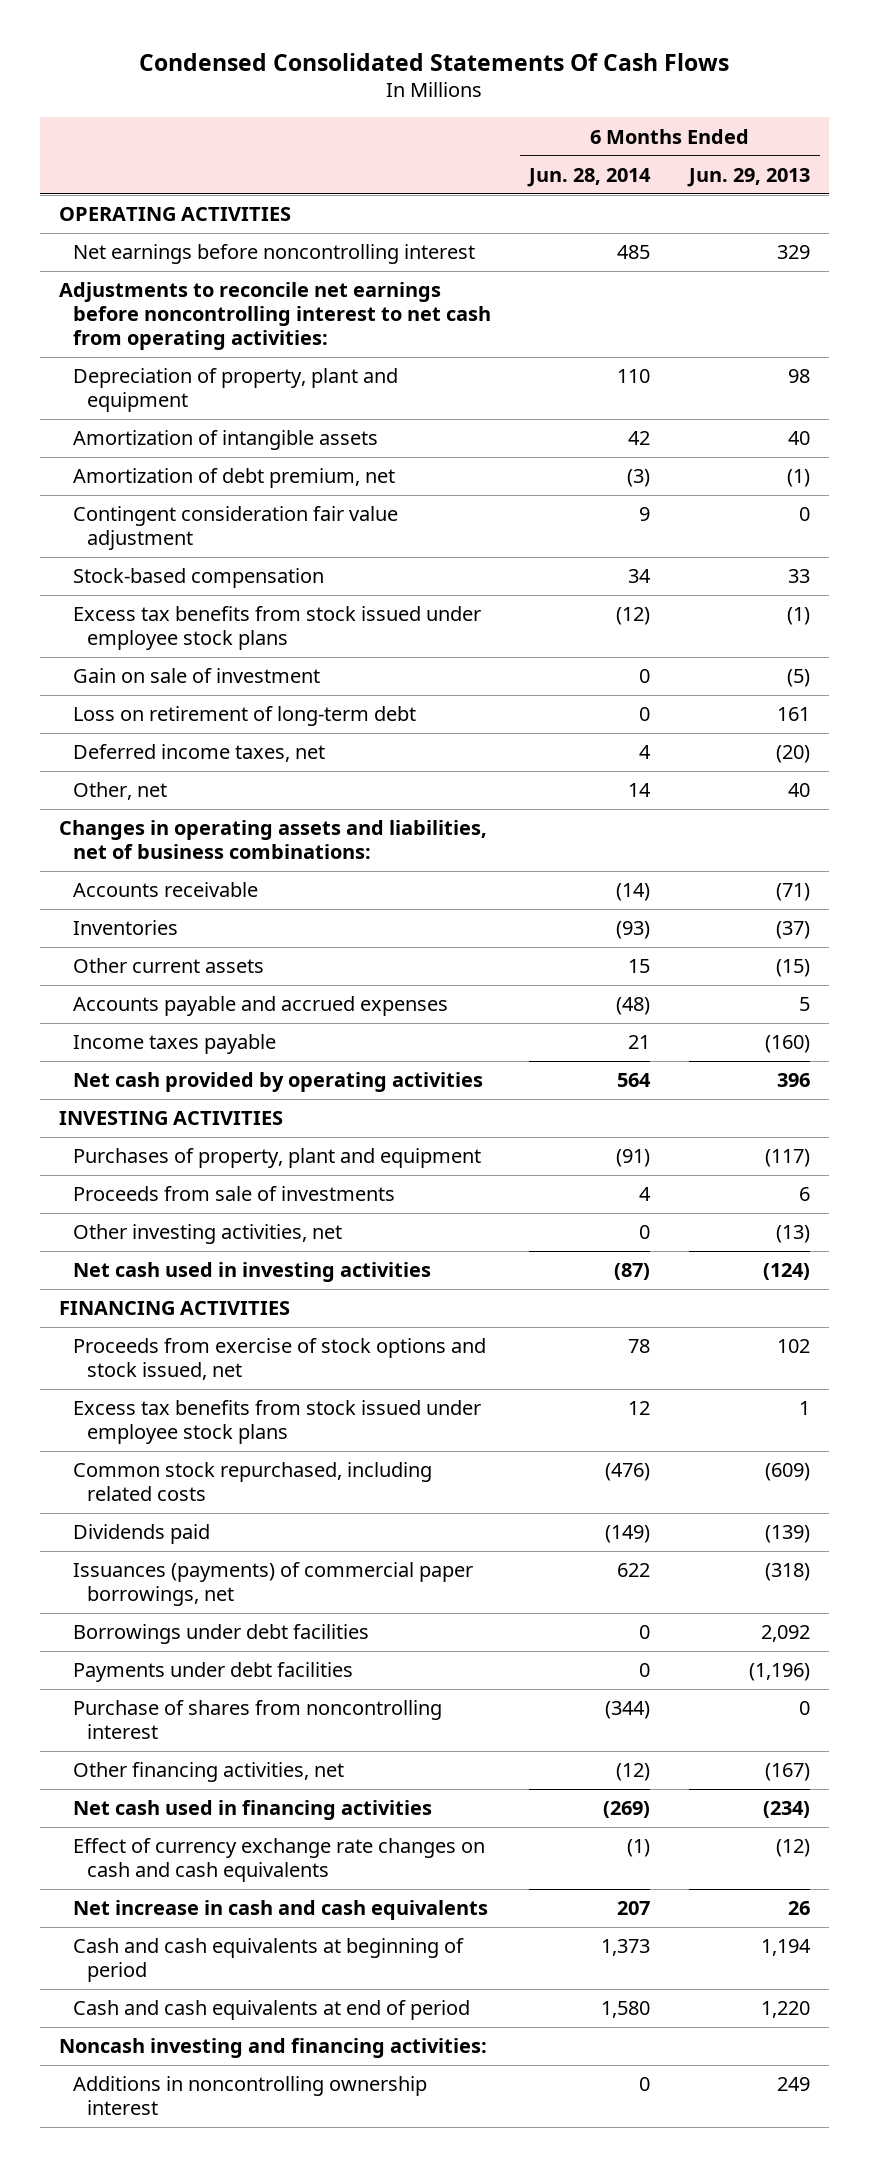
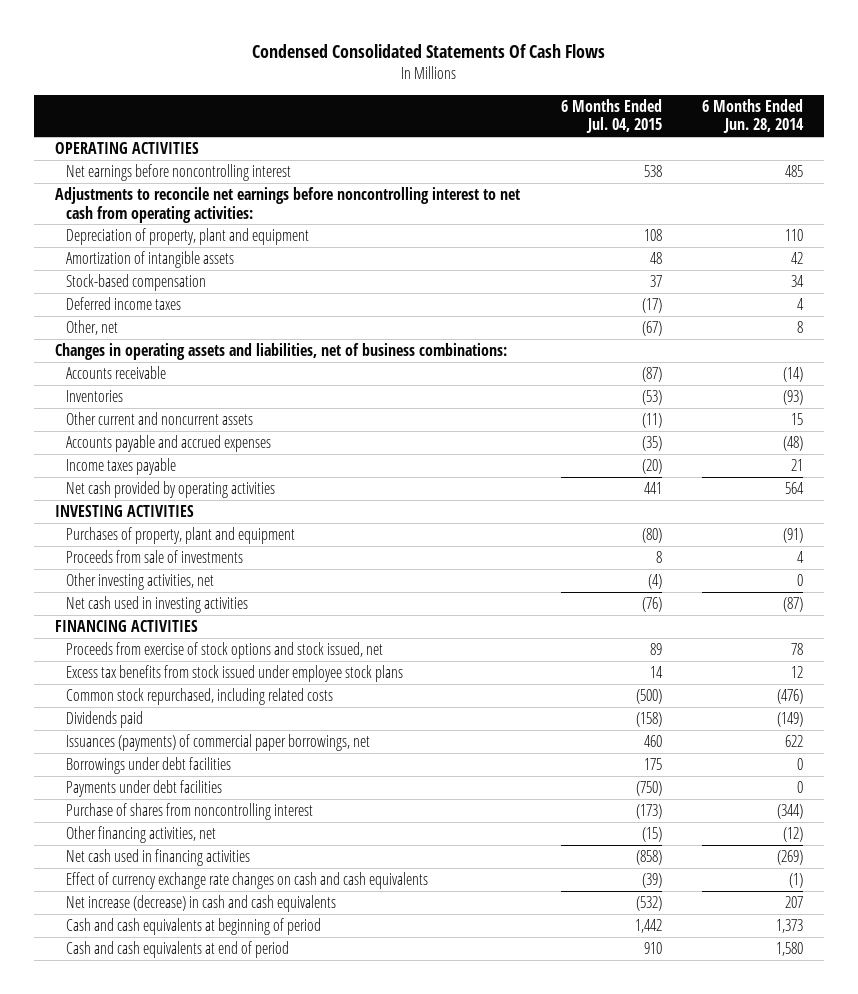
- | 6 Months Ended Jun. 28, 2014 | 6 Months Ended Jun. 29, 2013
+ | 6 Months Ended Jul. 04, 2015 | 6 Months Ended Jun. 28, 2014
- Amortization of debt premium, net | (3) | (1)
- Contingent consideration fair value adjustment | 9 | 0
- Excess tax benefits from stock issued under employee stock plans | (12) | (1)
- Gain on sale of investment | 0 | (5)
- Loss on retirement of long-term debt | 0 | 161
- Deferred income taxes, net | 4 | (20)
- Other, net | 14 | 40
+ Deferred income taxes | (17) | 4
+ Other, net | (67) | 8
- Other current assets | 15 | (15)
+ Other current and noncurrent assets | (11) | 15
- Net increase in cash and cash equivalents | 207 | 26
+ Net increase (decrease) in cash and cash equivalents | (532) | 207
- Noncash investing and financing activities:
- Additions in noncontrolling ownership interest | 0 | 249

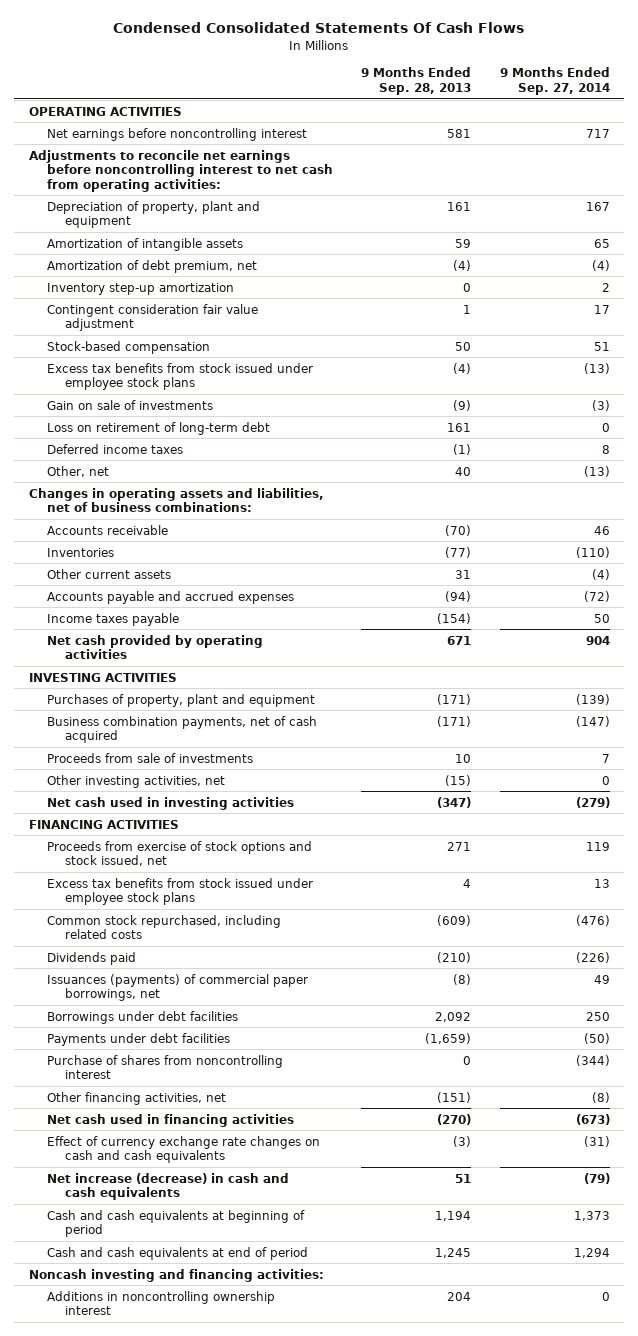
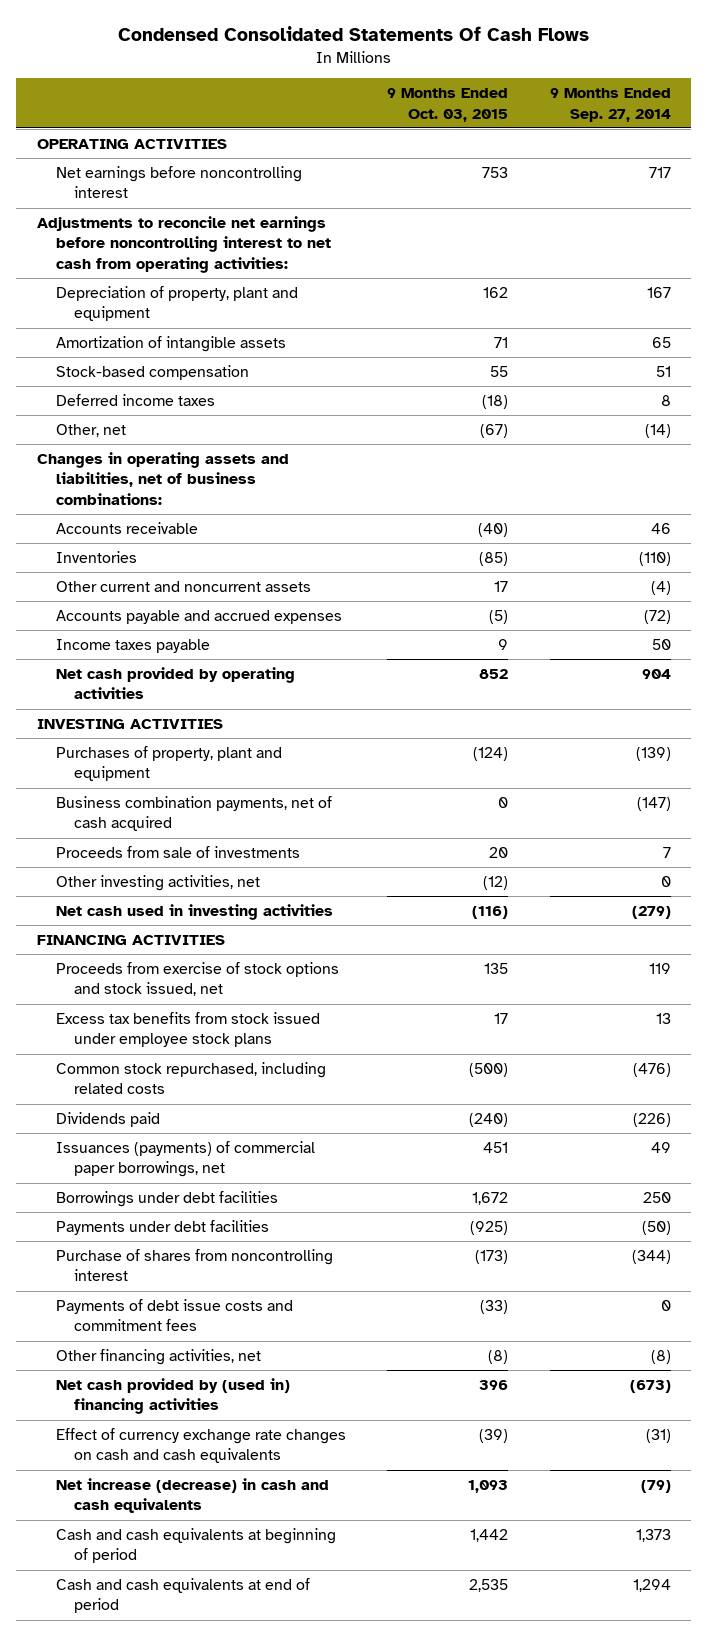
- | 9 Months Ended Sep. 28, 2013 | 9 Months Ended Sep. 27, 2014
+ | 9 Months Ended Oct. 03, 2015 | 9 Months Ended Sep. 27, 2014
- Amortization of debt premium, net | (4) | (4)
- Inventory step-up amortization | 0 | 2
- Contingent consideration fair value adjustment | 1 | 17
- Excess tax benefits from stock issued under employee stock plans | (4) | (13)
- Gain on sale of investments | (9) | (3)
- Loss on retirement of long-term debt | 161 | 0
- Other, net | 40 | (13)
+ Other, net | (67) | (14)
- Other current assets | 31 | (4)
+ Other current and noncurrent assets | 17 | (4)
+ Payments of debt issue costs and commitment fees | (33) | 0
- Net cash used in financing activities | (270) | (673)
+ Net cash provided by (used in) financing activities | 396 | (673)
- Noncash investing and financing activities:
- Additions in noncontrolling ownership interest | 204 | 0

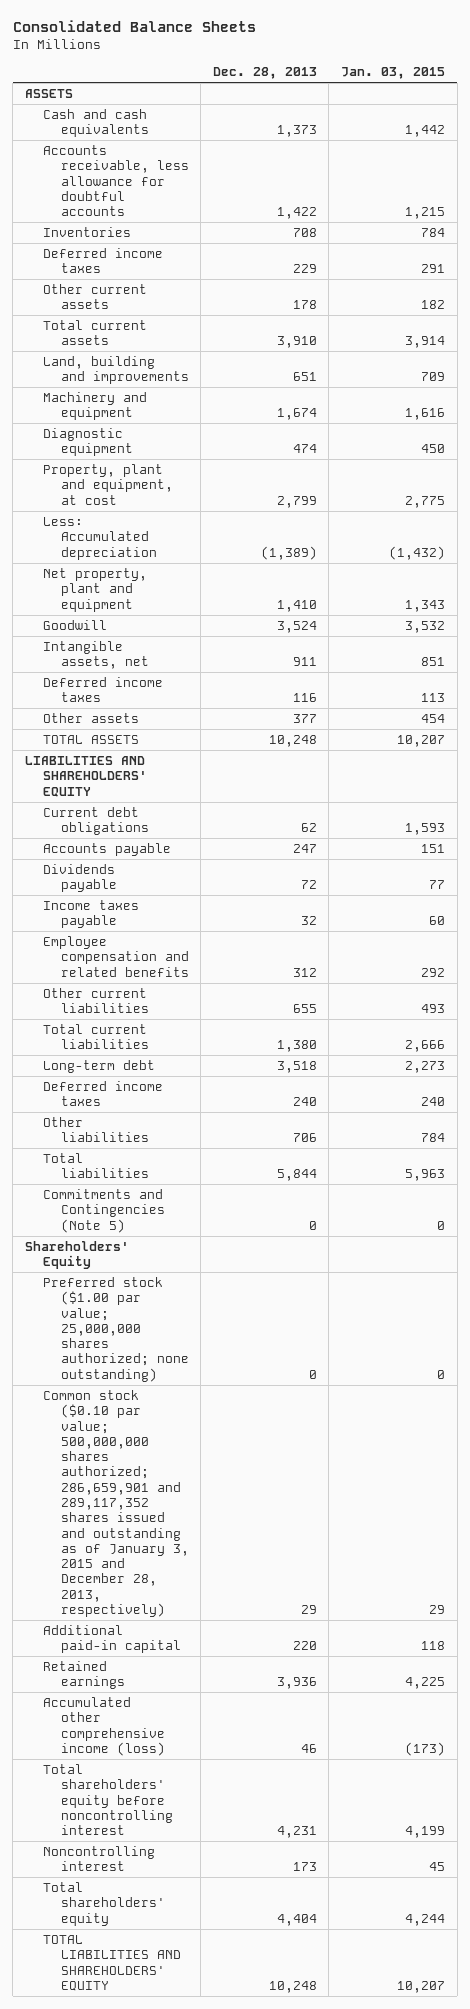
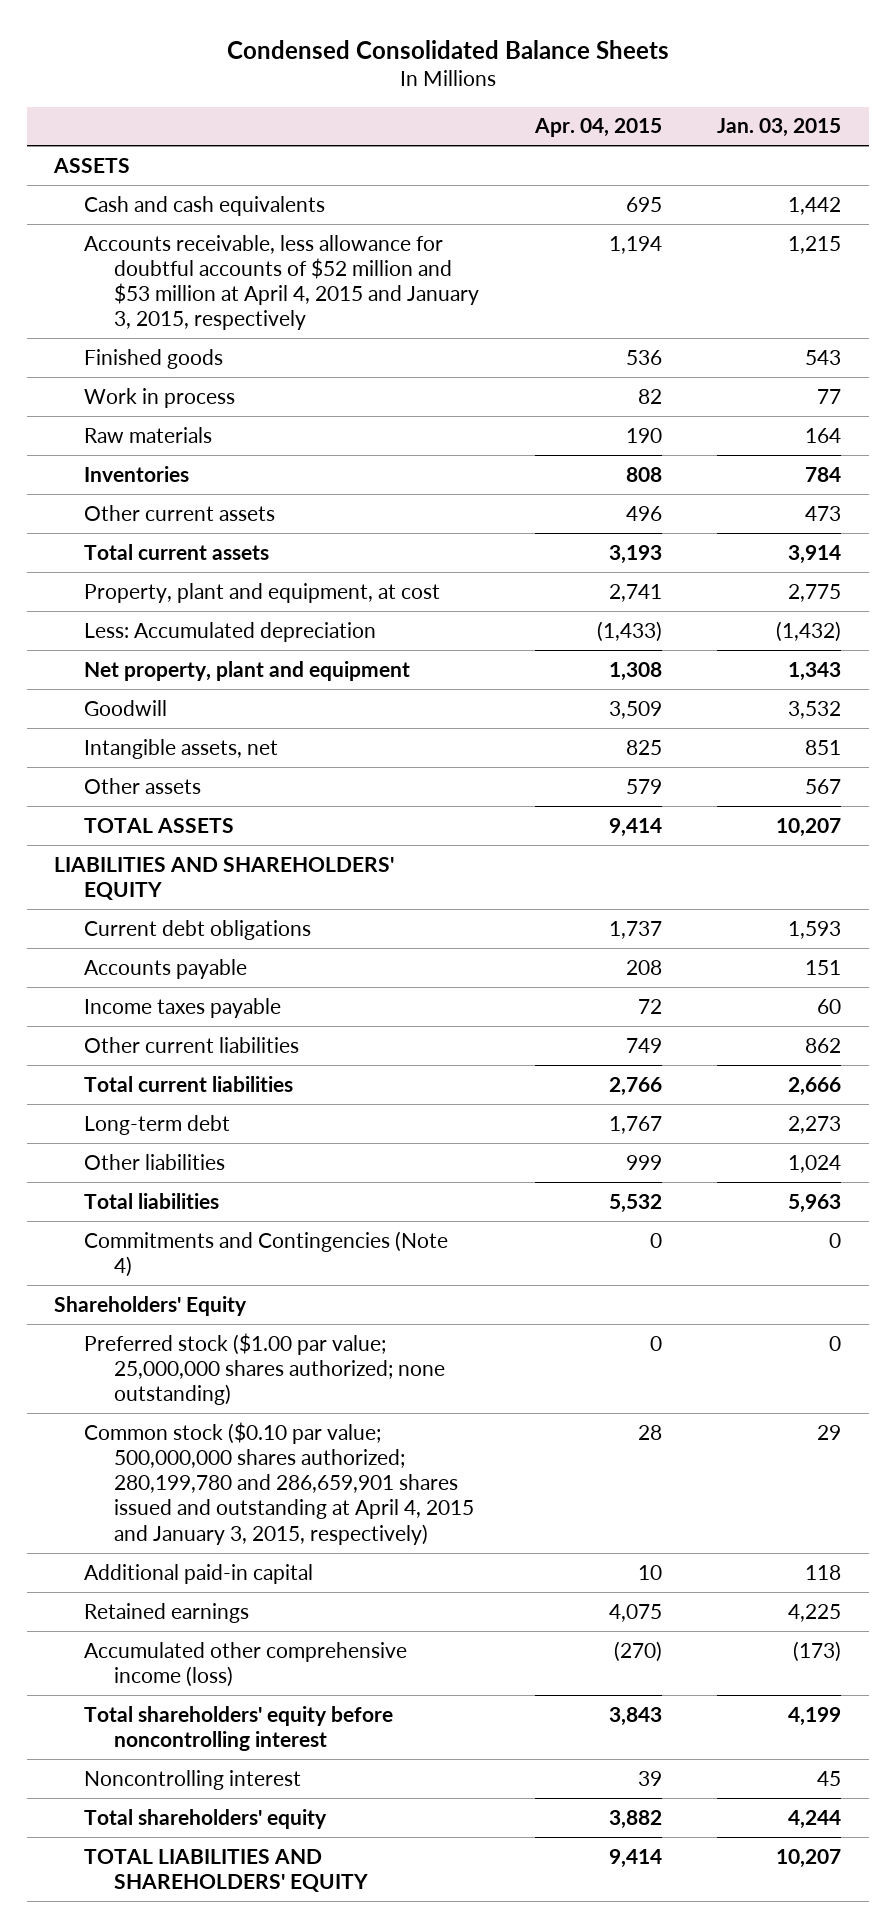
- Consolidated Balance Sheets
+ Condensed Consolidated Balance Sheets
- | Dec. 28, 2013 | Jan. 03, 2015
+ | Apr. 04, 2015 | Jan. 03, 2015
- Accounts receivable, less allowance for doubtful accounts | 1,422 | 1,215
+ Accounts receivable, less allowance for doubtful accounts of $52 million and $53 million at April 4, 2015 and January 3, 2015, respectively | 1,194 | 1,215
+ Finished goods | 536 | 543
+ Work in process | 82 | 77
+ Raw materials | 190 | 164
- Deferred income taxes | 229 | 291
- Other current assets | 178 | 182
+ Other current assets | 496 | 473
- Land, building and improvements | 651 | 709
- Machinery and equipment | 1,674 | 1,616
- Diagnostic equipment | 474 | 450
- Deferred income taxes | 116 | 113
- Other assets | 377 | 454
+ Other assets | 579 | 567
- Dividends payable | 72 | 77
- Employee compensation and related benefits | 312 | 292
- Other current liabilities | 655 | 493
+ Other current liabilities | 749 | 862
- Deferred income taxes | 240 | 240
- Other liabilities | 706 | 784
+ Other liabilities | 999 | 1,024
- Commitments and Contingencies (Note 5) | 0 | 0
+ Commitments and Contingencies (Note 4) | 0 | 0
- Common stock ($0.10 par value; 500,000,000 shares authorized; 286,659,901 and 289,117,352 shares issued and outstanding as of January 3, 2015 and December 28, 2013, respectively) | 29 | 29
+ Common stock ($0.10 par value; 500,000,000 shares authorized; 280,199,780 and 286,659,901 shares issued and outstanding at April 4, 2015 and January 3, 2015, respectively) | 28 | 29

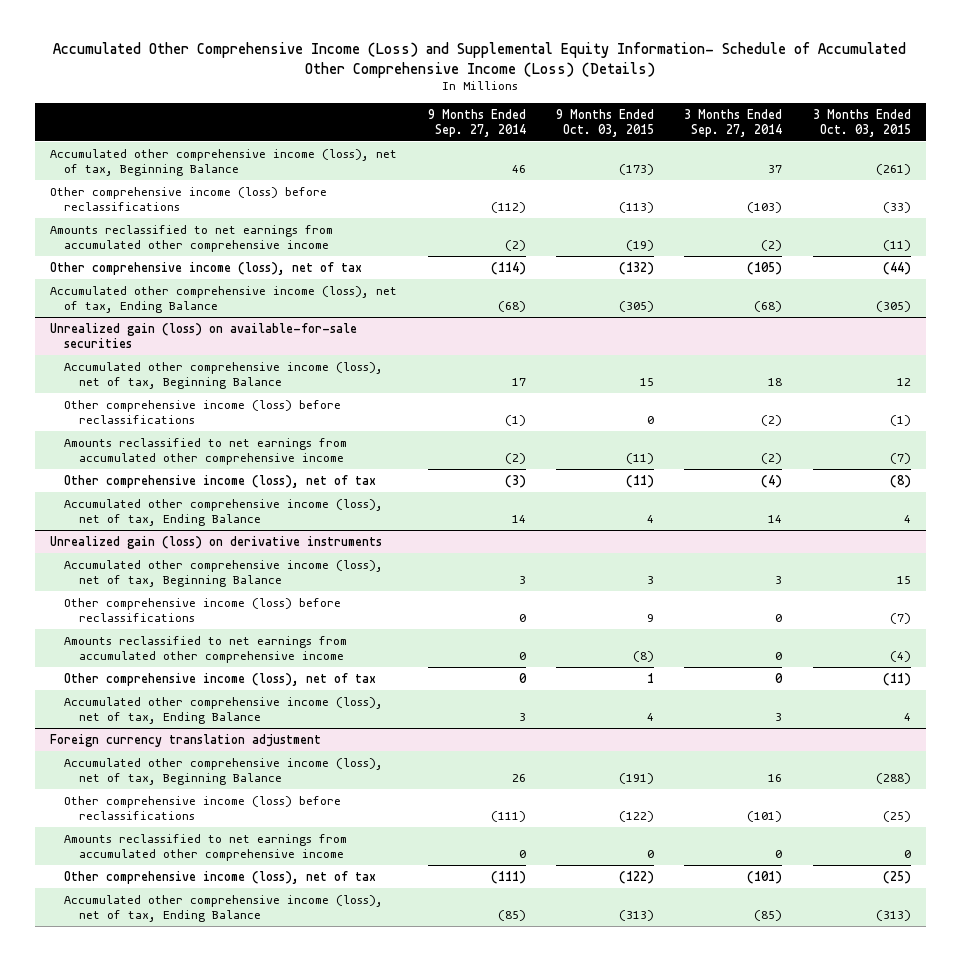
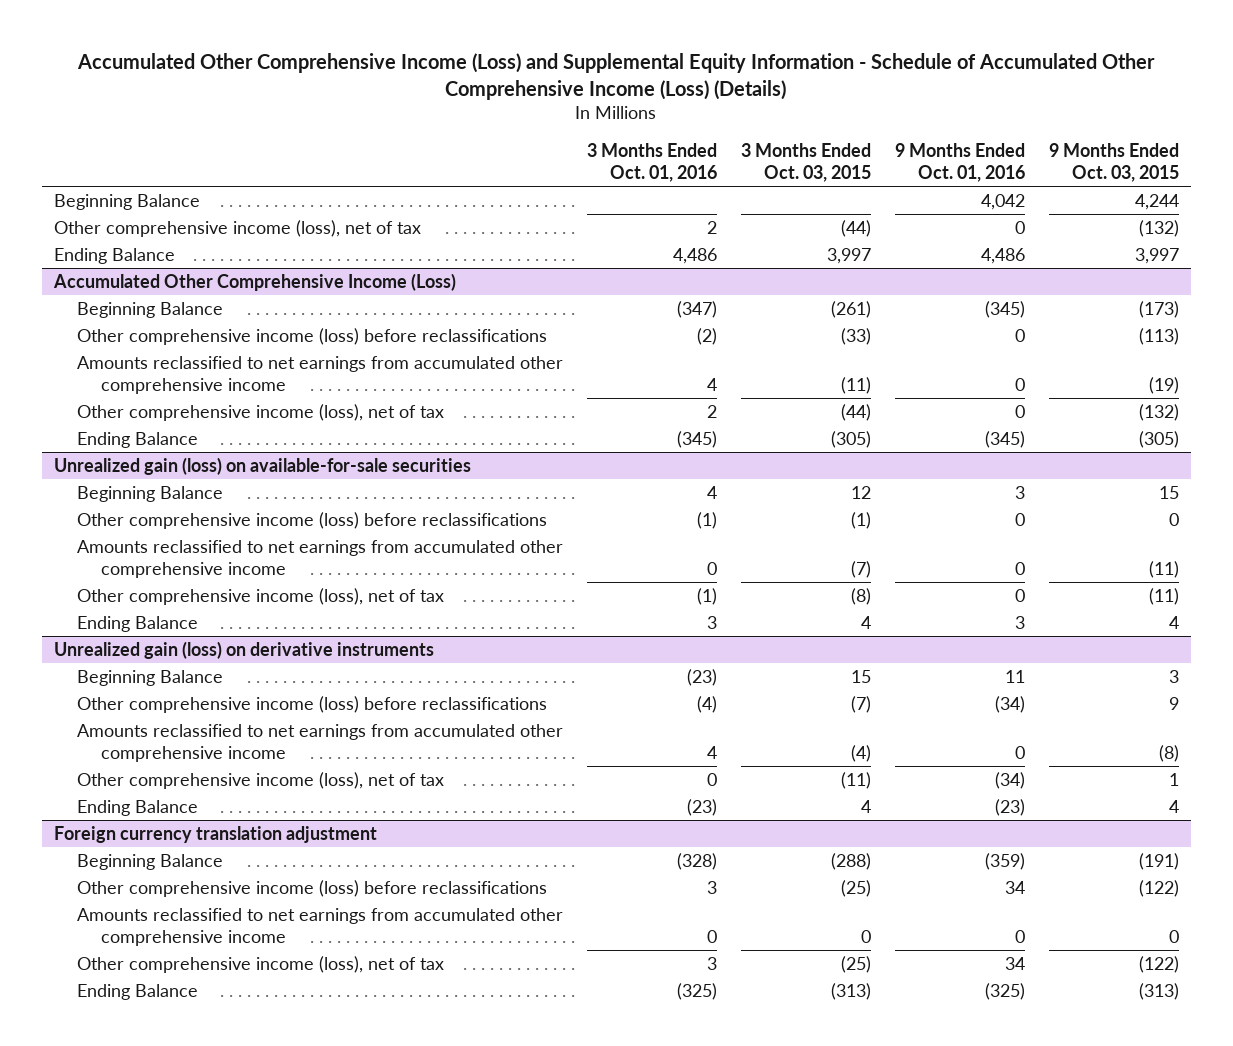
- Accumulated Other Comprehensive Income (Loss) and Supplemental Equity Information- Schedule of Accumulated Other Comprehensive Income (Loss) (Details)
+ Accumulated Other Comprehensive Income (Loss) and Supplemental Equity Information - Schedule of Accumulated Other Comprehensive Income (Loss) (Details)
- | 9 Months Ended Sep. 27, 2014 | 9 Months Ended Oct. 03, 2015 | 3 Months Ended Sep. 27, 2014 | 3 Months Ended Oct. 03, 2015
+ | 3 Months Ended Oct. 01, 2016 | 3 Months Ended Oct. 03, 2015 | 9 Months Ended Oct. 01, 2016 | 9 Months Ended Oct. 03, 2015
- Accumulated other comprehensive income (loss), net of tax, Beginning Balance | 46 | (173) | 37 | (261)
+ Beginning Balance | | | 4,042 | 4,244
+ Other comprehensive income (loss), net of tax | 2 | (44) | 0 | (132)
+ Ending Balance | 4,486 | 3,997 | 4,486 | 3,997
+ Accumulated Other Comprehensive Income (Loss)
+ Beginning Balance | (347) | (261) | (345) | (173)
- Accumulated other comprehensive income (loss), net of tax, Ending Balance | (68) | (305) | (68) | (305)
+ Ending Balance | (345) | (305) | (345) | (305)
@ Unrealized gain (loss) on available-for-sale securities
- Accumulated other comprehensive income (loss), net of tax, Beginning Balance | 17 | 15 | 18 | 12
+ Beginning Balance | 4 | 12 | 3 | 15
- Accumulated other comprehensive income (loss), net of tax, Ending Balance | 14 | 4 | 14 | 4
+ Ending Balance | 3 | 4 | 3 | 4
@ Unrealized gain (loss) on derivative instruments
- Accumulated other comprehensive income (loss), net of tax, Beginning Balance | 3 | 3 | 3 | 15
+ Beginning Balance | (23) | 15 | 11 | 3
- Accumulated other comprehensive income (loss), net of tax, Ending Balance | 3 | 4 | 3 | 4
+ Ending Balance | (23) | 4 | (23) | 4
@ Foreign currency translation adjustment
- Accumulated other comprehensive income (loss), net of tax, Beginning Balance | 26 | (191) | 16 | (288)
+ Beginning Balance | (328) | (288) | (359) | (191)
- Accumulated other comprehensive income (loss), net of tax, Ending Balance | (85) | (313) | (85) | (313)
+ Ending Balance | (325) | (313) | (325) | (313)

